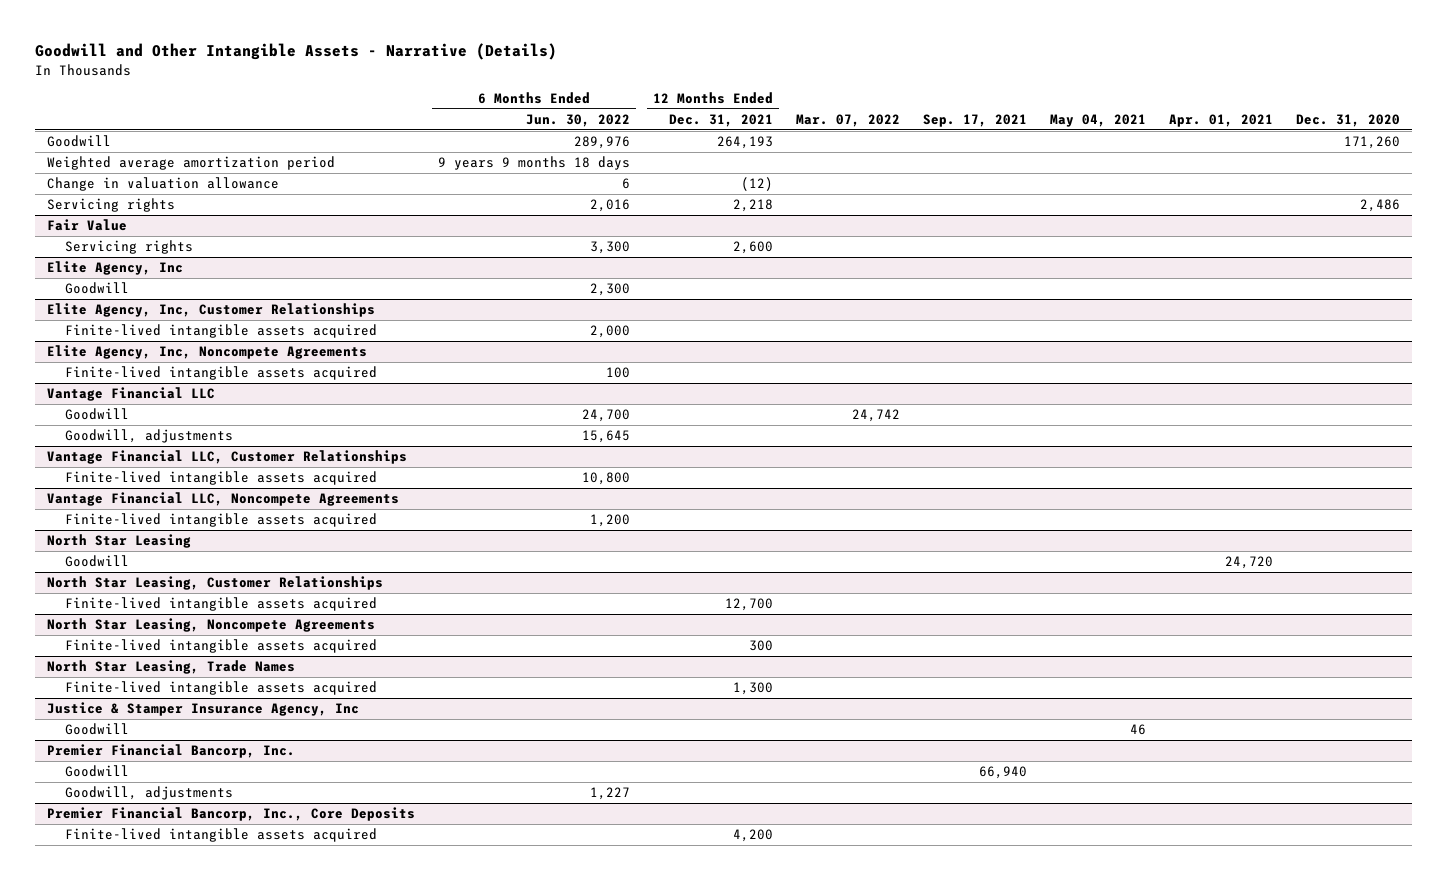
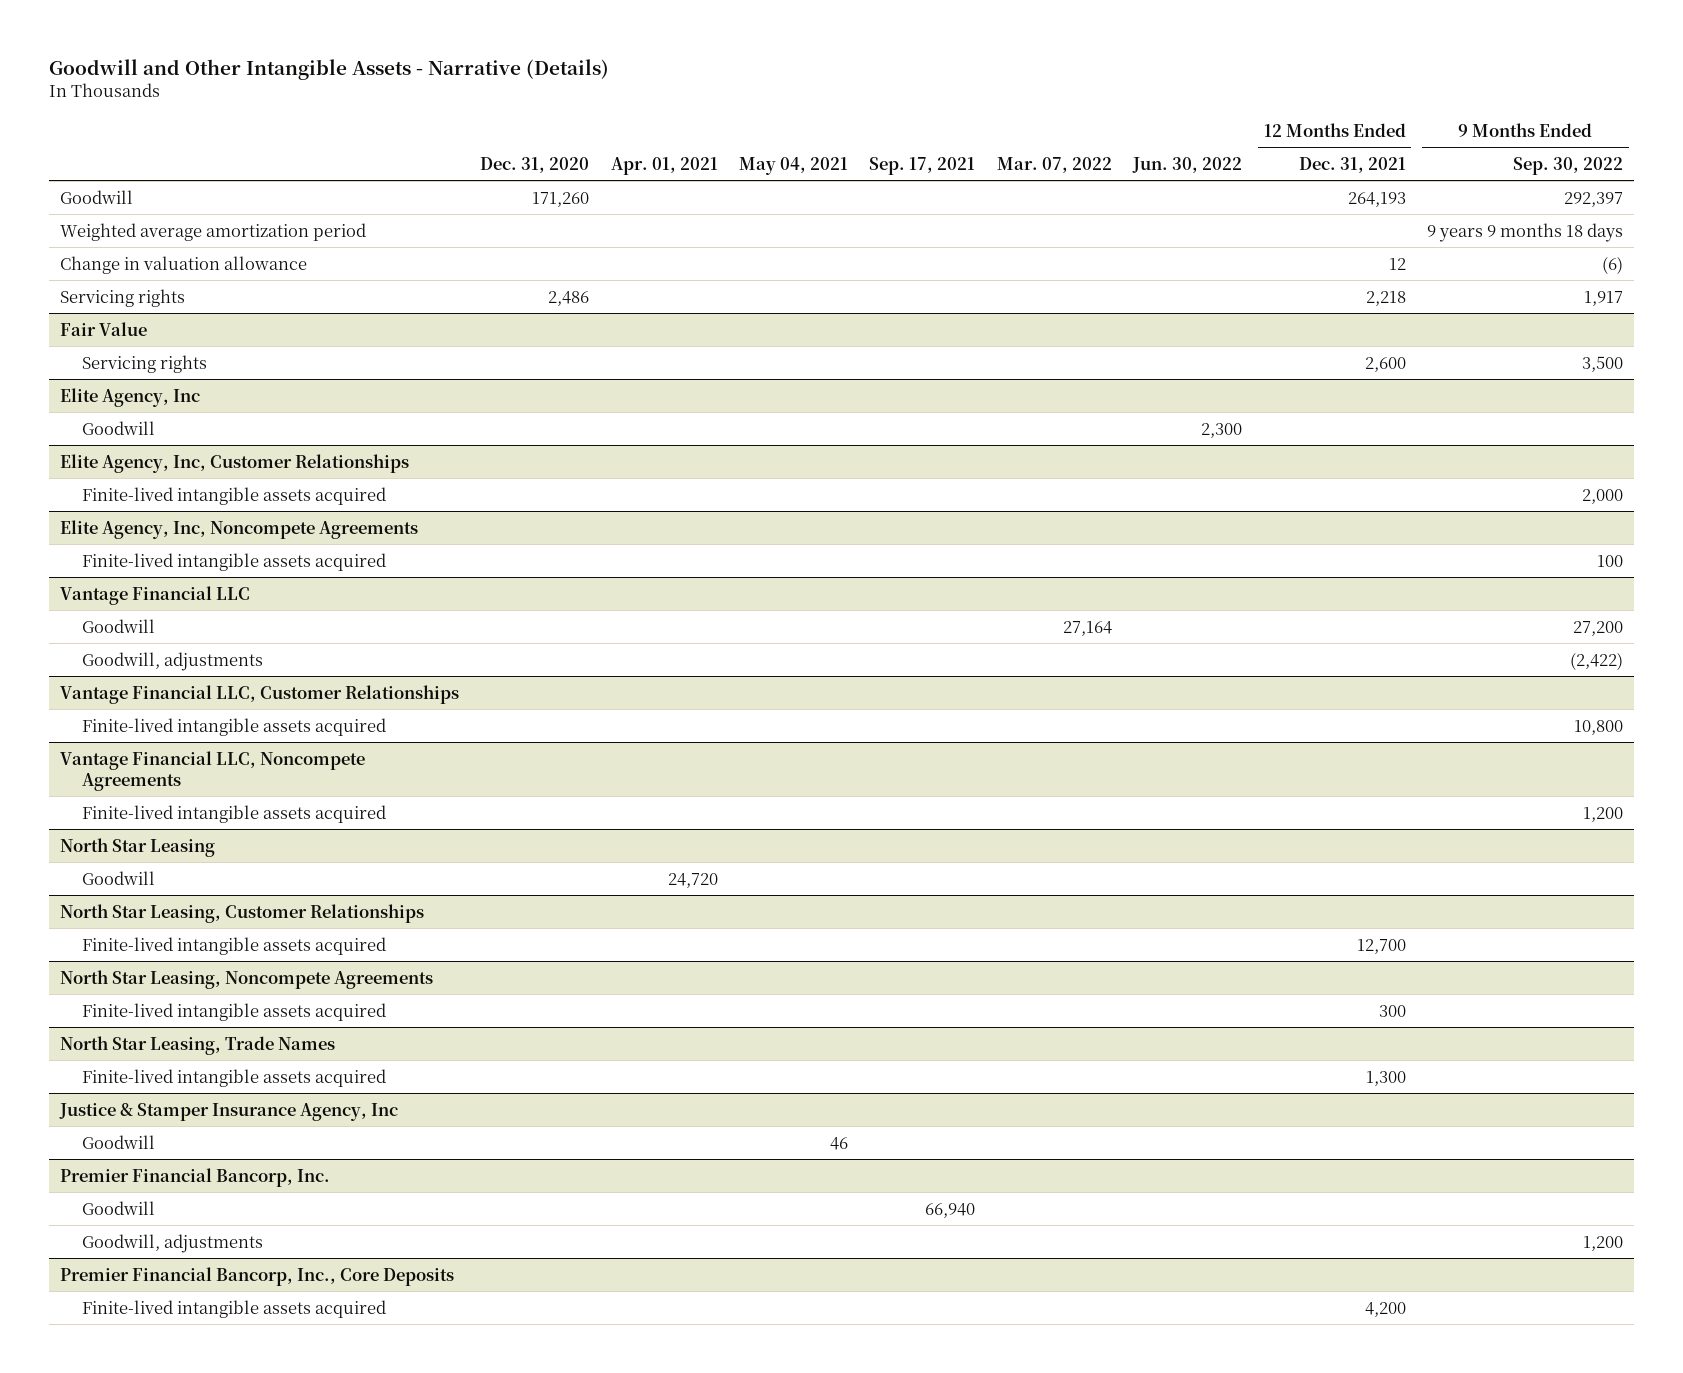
- | 6 Months Ended Jun. 30, 2022 | 12 Months Ended Dec. 31, 2021 | Mar. 07, 2022 | Sep. 17, 2021 | May 04, 2021 | Apr. 01, 2021 | Dec. 31, 2020
+ | Dec. 31, 2020 | Apr. 01, 2021 | May 04, 2021 | Sep. 17, 2021 | Mar. 07, 2022 | Jun. 30, 2022 | 12 Months Ended Dec. 31, 2021 | 9 Months Ended Sep. 30, 2022
- Change in valuation allowance | 6 | (12) | | | | |
+ Change in valuation allowance | | | | | | | 12 | (6)
@ Vantage Financial LLC
- Goodwill | 24,700 | | 24,742 | | | |
+ Goodwill | | | | | 27,164 | | | 27,200

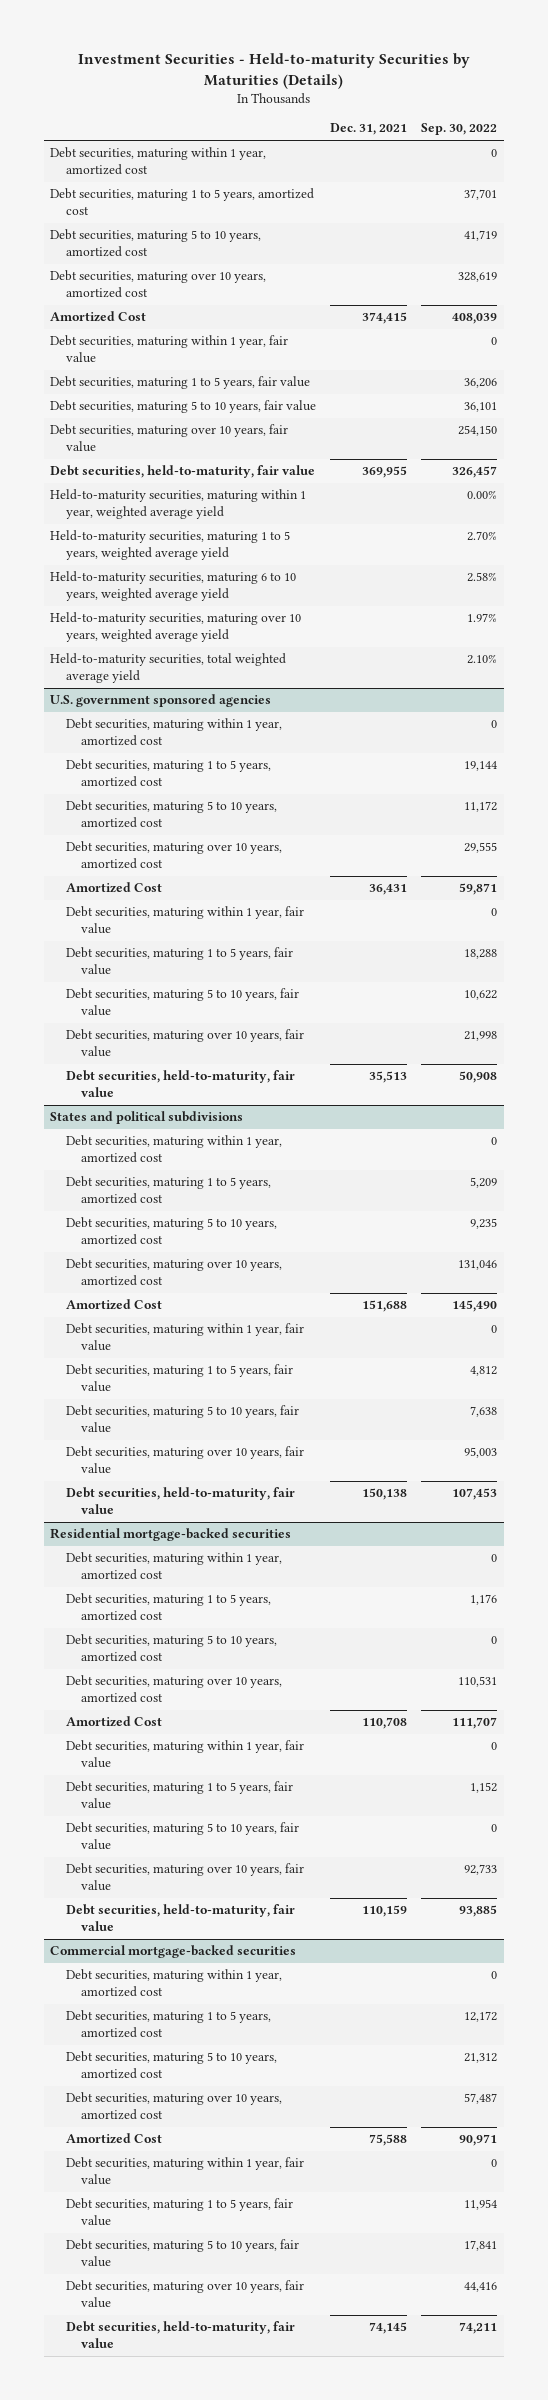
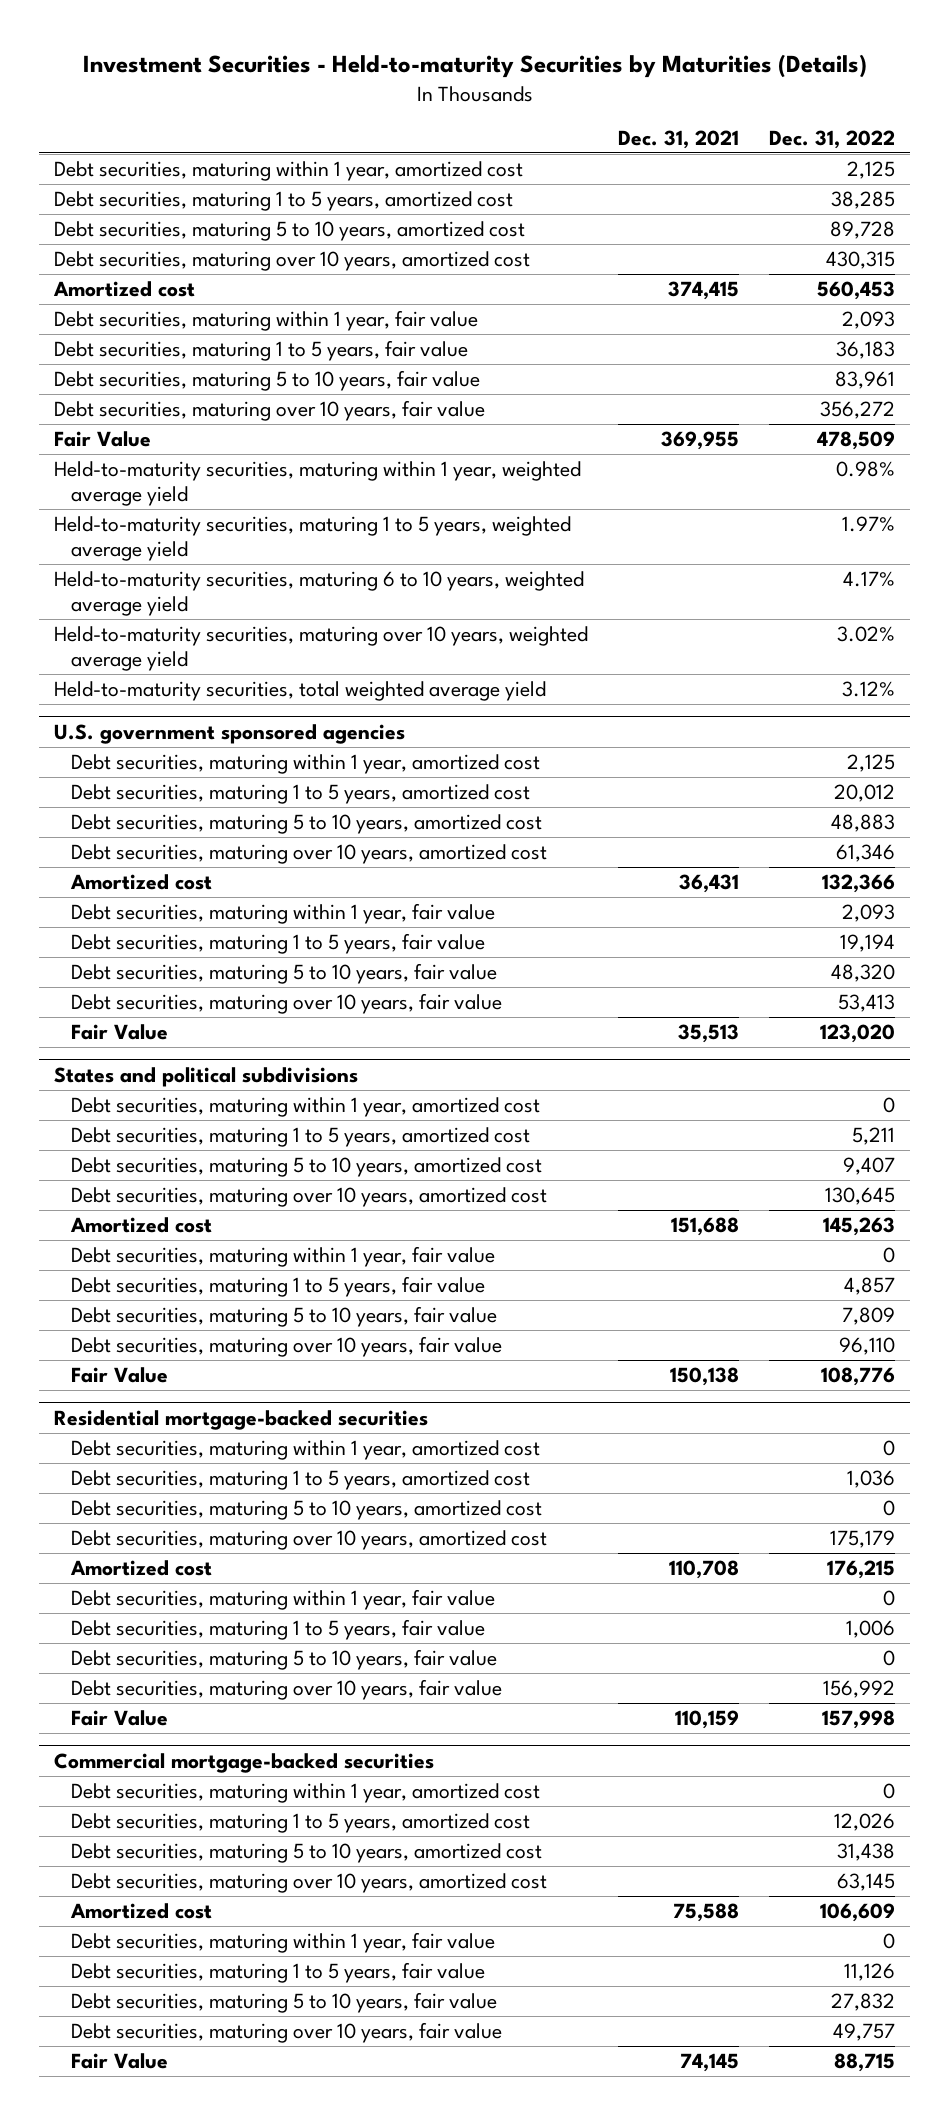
- | Dec. 31, 2021 | Sep. 30, 2022
+ | Dec. 31, 2021 | Dec. 31, 2022
- Amortized Cost | 374,415 | 408,039
+ Amortized cost | 374,415 | 560,453
- Debt securities, held-to-maturity, fair value | 369,955 | 326,457
+ Fair Value | 369,955 | 478,509
@ U.S. government sponsored agencies
- Amortized Cost | 36,431 | 59,871
+ Amortized cost | 36,431 | 132,366
- Debt securities, held-to-maturity, fair value | 35,513 | 50,908
+ Fair Value | 35,513 | 123,020
@ States and political subdivisions
- Amortized Cost | 151,688 | 145,490
+ Amortized cost | 151,688 | 145,263
- Debt securities, held-to-maturity, fair value | 150,138 | 107,453
+ Fair Value | 150,138 | 108,776
@ Residential mortgage-backed securities
- Amortized Cost | 110,708 | 111,707
+ Amortized cost | 110,708 | 176,215
- Debt securities, held-to-maturity, fair value | 110,159 | 93,885
+ Fair Value | 110,159 | 157,998
@ Commercial mortgage-backed securities
- Amortized Cost | 75,588 | 90,971
+ Amortized cost | 75,588 | 106,609
- Debt securities, held-to-maturity, fair value | 74,145 | 74,211
+ Fair Value | 74,145 | 88,715

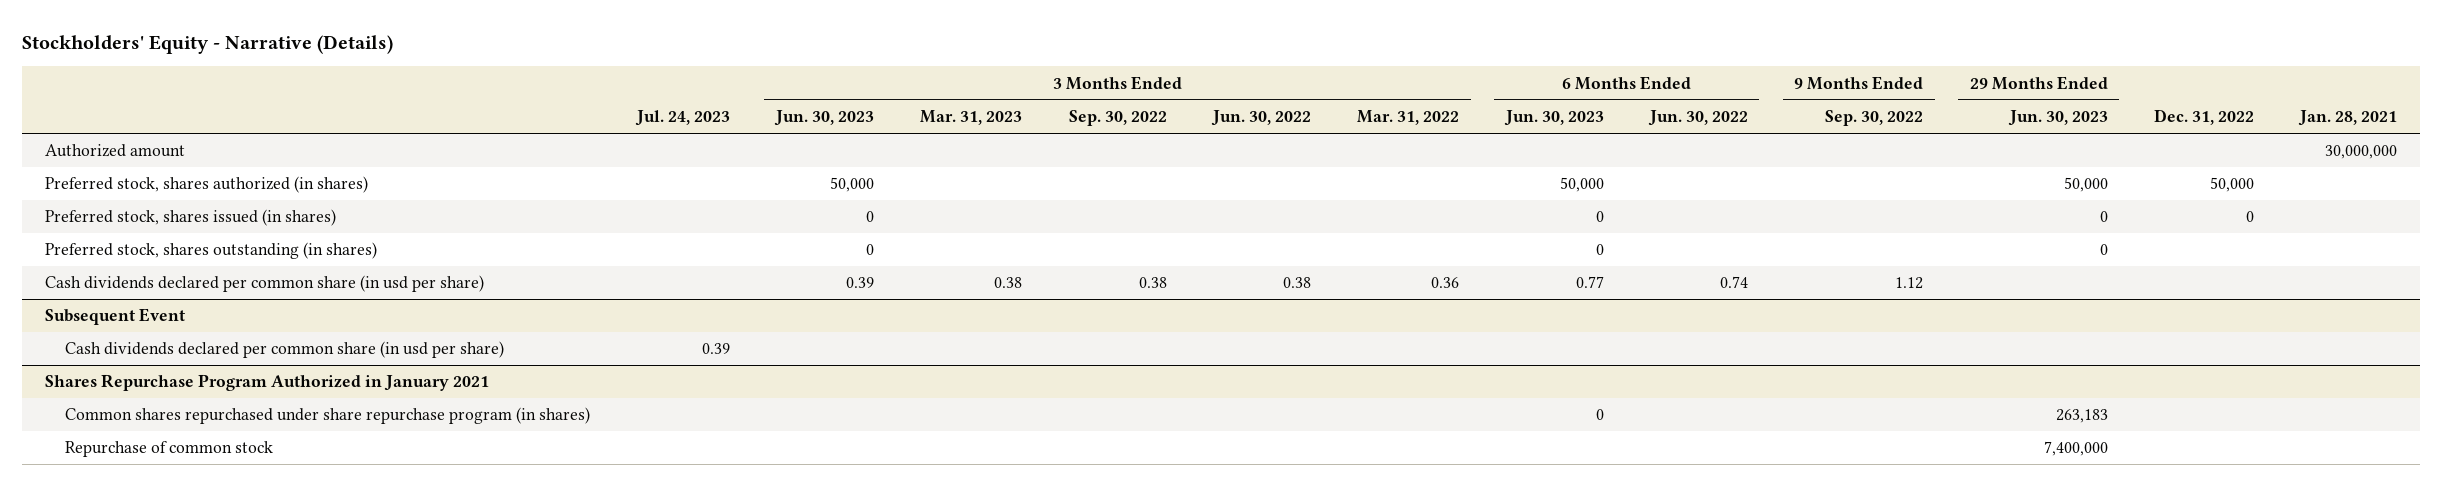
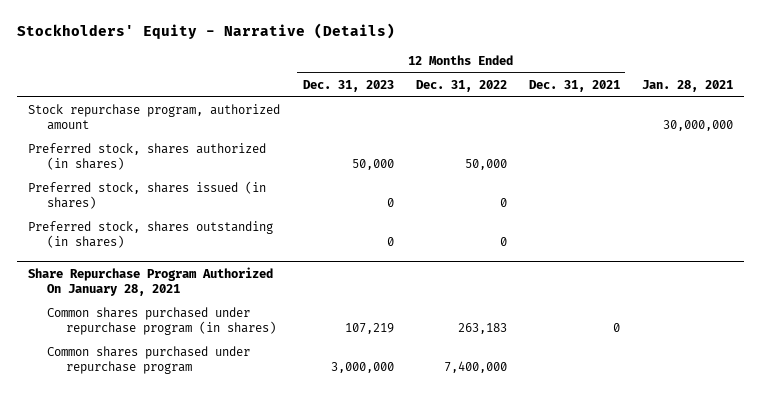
- | Jul. 24, 2023 | 3 Months Ended Jun. 30, 2023 | 3 Months Ended Mar. 31, 2023 | 3 Months Ended Sep. 30, 2022 | 3 Months Ended Jun. 30, 2022 | 3 Months Ended Mar. 31, 2022 | 6 Months Ended Jun. 30, 2023 | 6 Months Ended Jun. 30, 2022 | 9 Months Ended Sep. 30, 2022 | 29 Months Ended Jun. 30, 2023 | Dec. 31, 2022 | Jan. 28, 2021
+ | 12 Months Ended Dec. 31, 2023 | 12 Months Ended Dec. 31, 2022 | 12 Months Ended Dec. 31, 2021 | Jan. 28, 2021
- Authorized amount | | | | | | | | | | | | 30,000,000
+ Stock repurchase program, authorized amount | | | | 30,000,000
- Cash dividends declared per common share (in usd per share) | | 0.39 | 0.38 | 0.38 | 0.38 | 0.36 | 0.77 | 0.74 | 1.12 | | |
- Subsequent Event
- Cash dividends declared per common share (in usd per share) | 0.39 | | | | | | | | | | |
- Shares Repurchase Program Authorized in January 2021
- Common shares repurchased under share repurchase program (in shares) | | | | | | | 0 | | | 263,183 | |
- Repurchase of common stock | | | | | | | | | | 7,400,000 | |
+ Share Repurchase Program Authorized On January 28, 2021
+ Common shares purchased under repurchase program (in shares) | 107,219 | 263,183 | 0 |
+ Common shares purchased under repurchase program | 3,000,000 | 7,400,000 | |

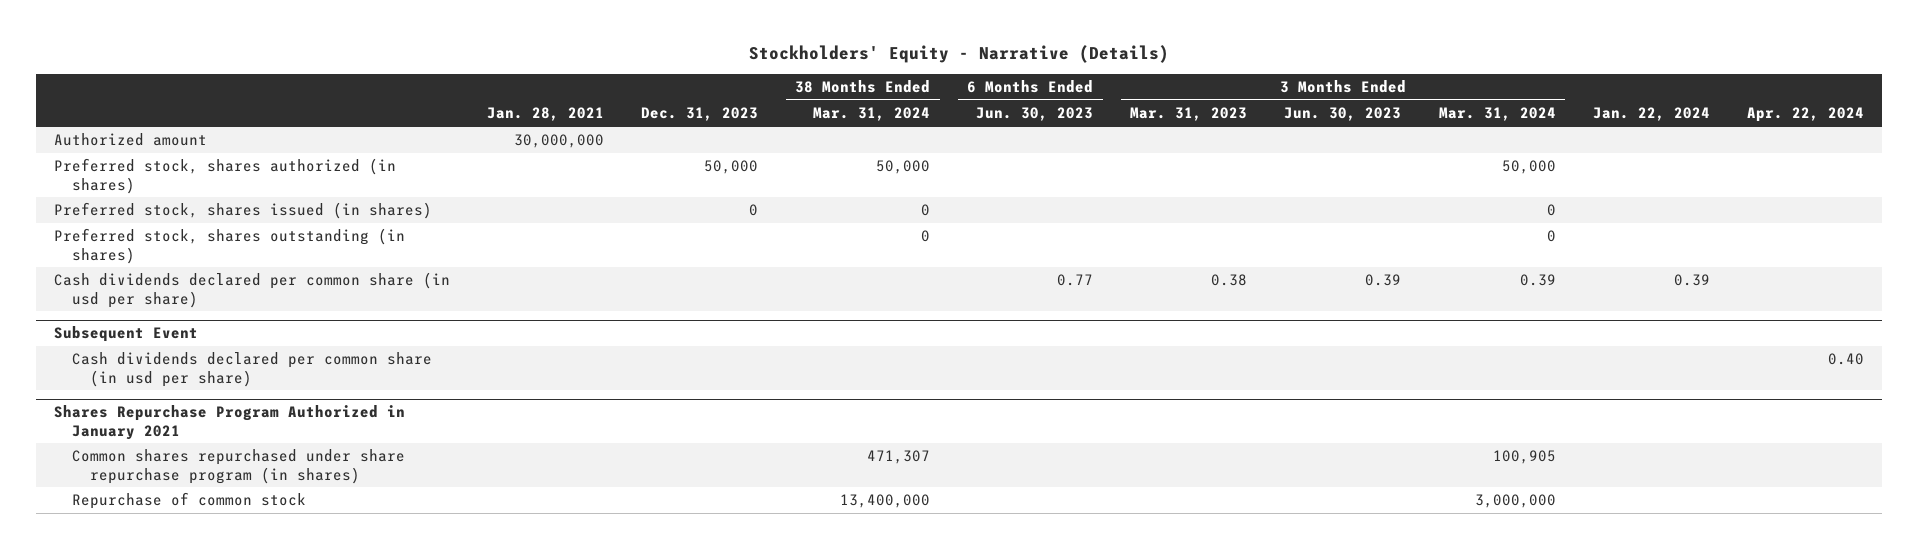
- | 12 Months Ended Dec. 31, 2023 | 12 Months Ended Dec. 31, 2022 | 12 Months Ended Dec. 31, 2021 | Jan. 28, 2021
+ | Jan. 28, 2021 | Dec. 31, 2023 | 38 Months Ended Mar. 31, 2024 | 6 Months Ended Jun. 30, 2023 | 3 Months Ended Mar. 31, 2023 | 3 Months Ended Jun. 30, 2023 | 3 Months Ended Mar. 31, 2024 | Jan. 22, 2024 | Apr. 22, 2024
- Stock repurchase program, authorized amount | | | | 30,000,000
+ Authorized amount | 30,000,000 | | | | | | | |
- Share Repurchase Program Authorized On January 28, 2021
- Common shares purchased under repurchase program (in shares) | 107,219 | 263,183 | 0 |
- Common shares purchased under repurchase program | 3,000,000 | 7,400,000 | |
+ Cash dividends declared per common share (in usd per share) | | | | 0.77 | 0.38 | 0.39 | 0.39 | 0.39 |
+ Subsequent Event
+ Cash dividends declared per common share (in usd per share) | | | | | | | | | 0.40
+ Shares Repurchase Program Authorized in January 2021
+ Common shares repurchased under share repurchase program (in shares) | | | 471,307 | | | | 100,905 | |
+ Repurchase of common stock | | | 13,400,000 | | | | 3,000,000 | |

